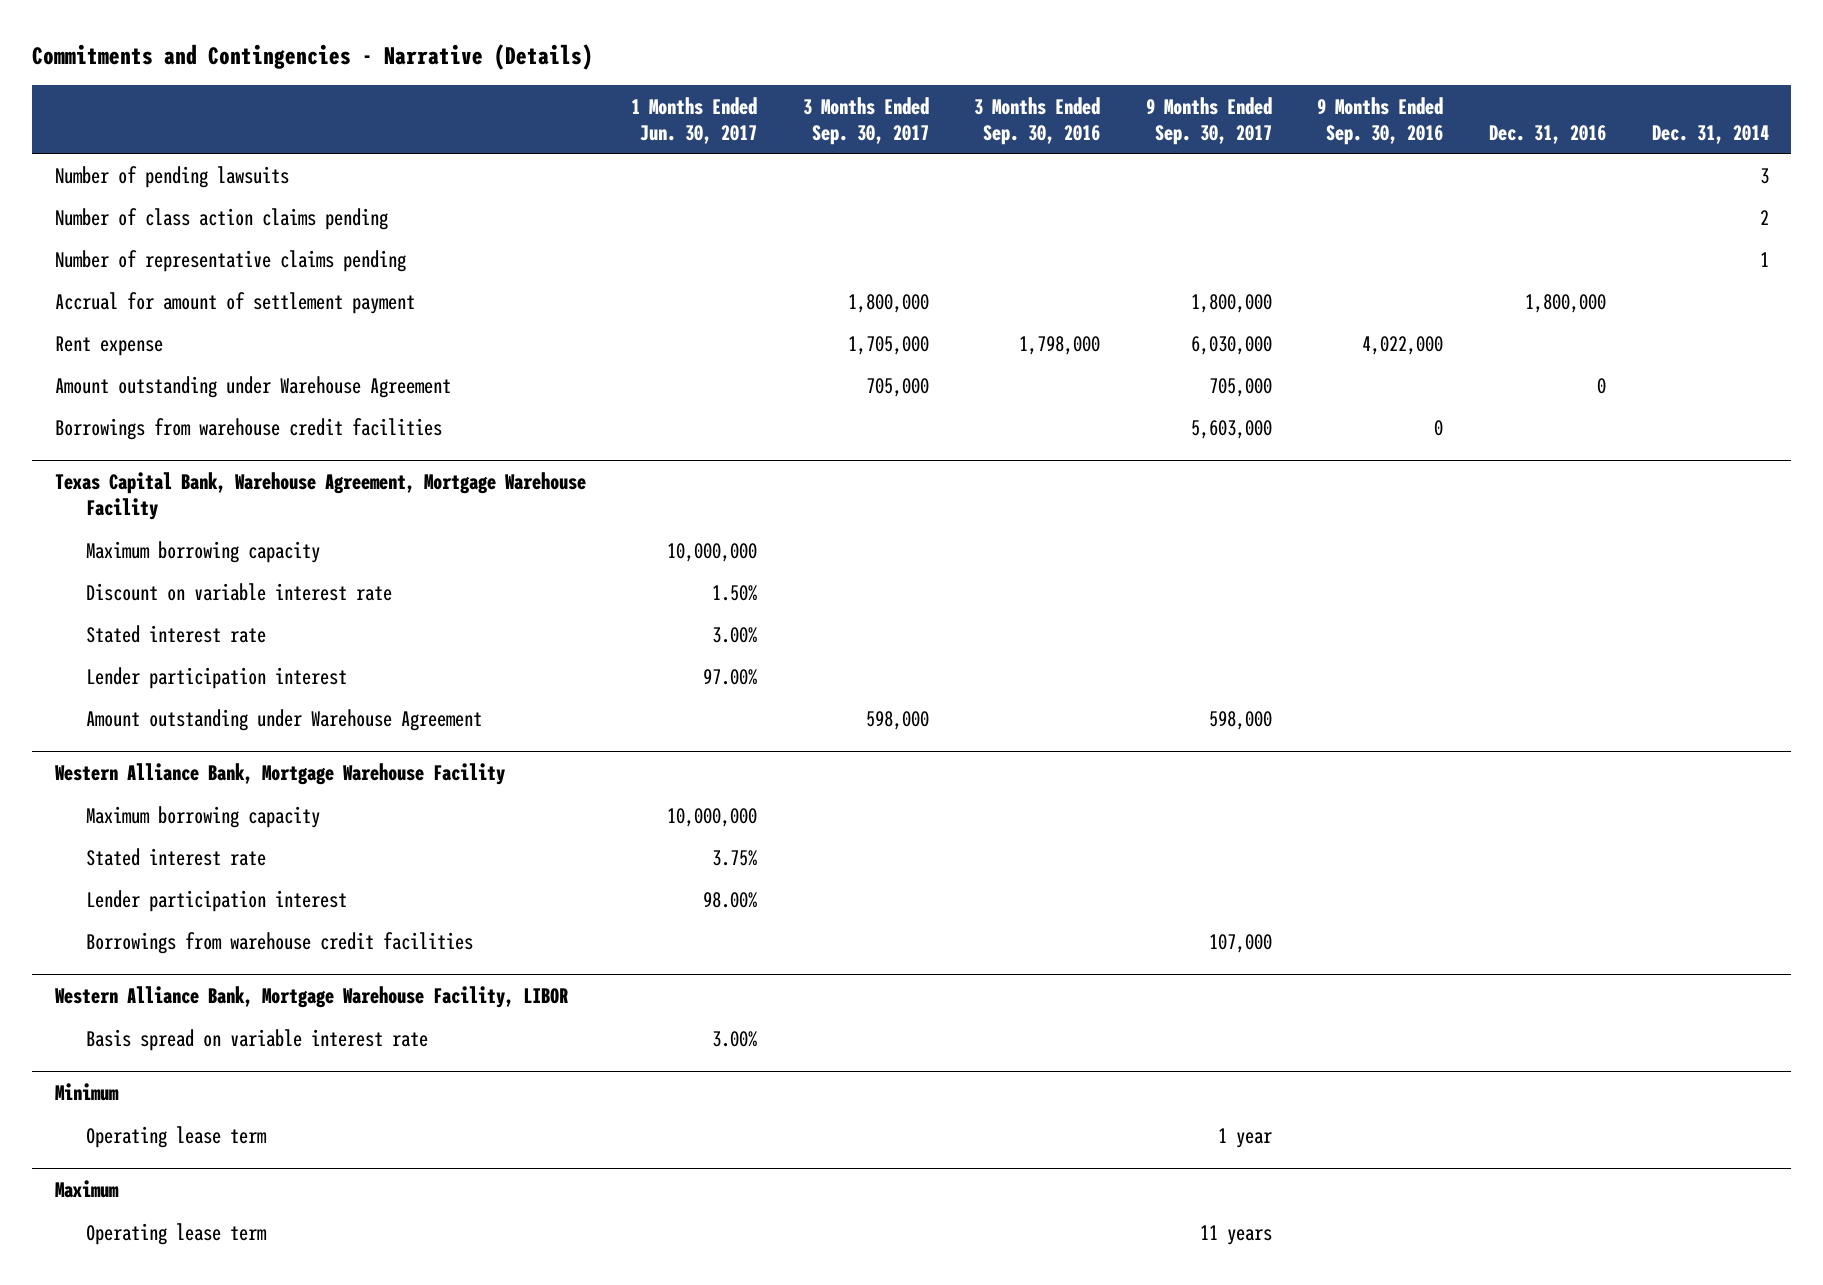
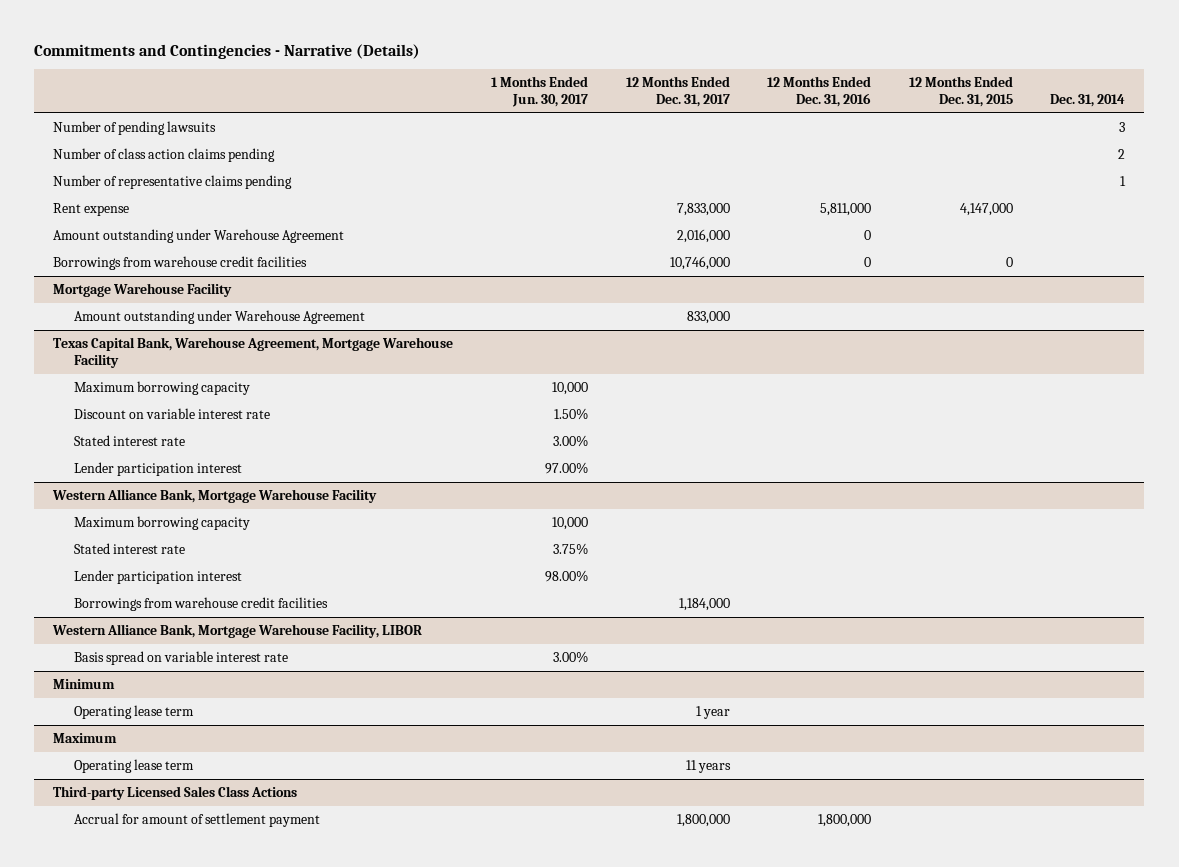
- | 1 Months Ended Jun. 30, 2017 | 3 Months Ended Sep. 30, 2017 | 3 Months Ended Sep. 30, 2016 | 9 Months Ended Sep. 30, 2017 | 9 Months Ended Sep. 30, 2016 | Dec. 31, 2016 | Dec. 31, 2014
+ | 1 Months Ended Jun. 30, 2017 | 12 Months Ended Dec. 31, 2017 | 12 Months Ended Dec. 31, 2016 | 12 Months Ended Dec. 31, 2015 | Dec. 31, 2014
- Accrual for amount of settlement payment | | 1,800,000 | | 1,800,000 | | 1,800,000 |
+ Mortgage Warehouse Facility
+ Amount outstanding under Warehouse Agreement | | 833,000 | | |
@ Texas Capital Bank, Warehouse Agreement, Mortgage Warehouse Facility
- Maximum borrowing capacity | 10,000,000 | | | | | |
+ Maximum borrowing capacity | 10,000 | | | |
- Amount outstanding under Warehouse Agreement | | 598,000 | | 598,000 | | |
@ Western Alliance Bank, Mortgage Warehouse Facility
- Maximum borrowing capacity | 10,000,000 | | | | | |
+ Maximum borrowing capacity | 10,000 | | | |
+ Third-party Licensed Sales Class Actions
+ Accrual for amount of settlement payment | | 1,800,000 | 1,800,000 | |

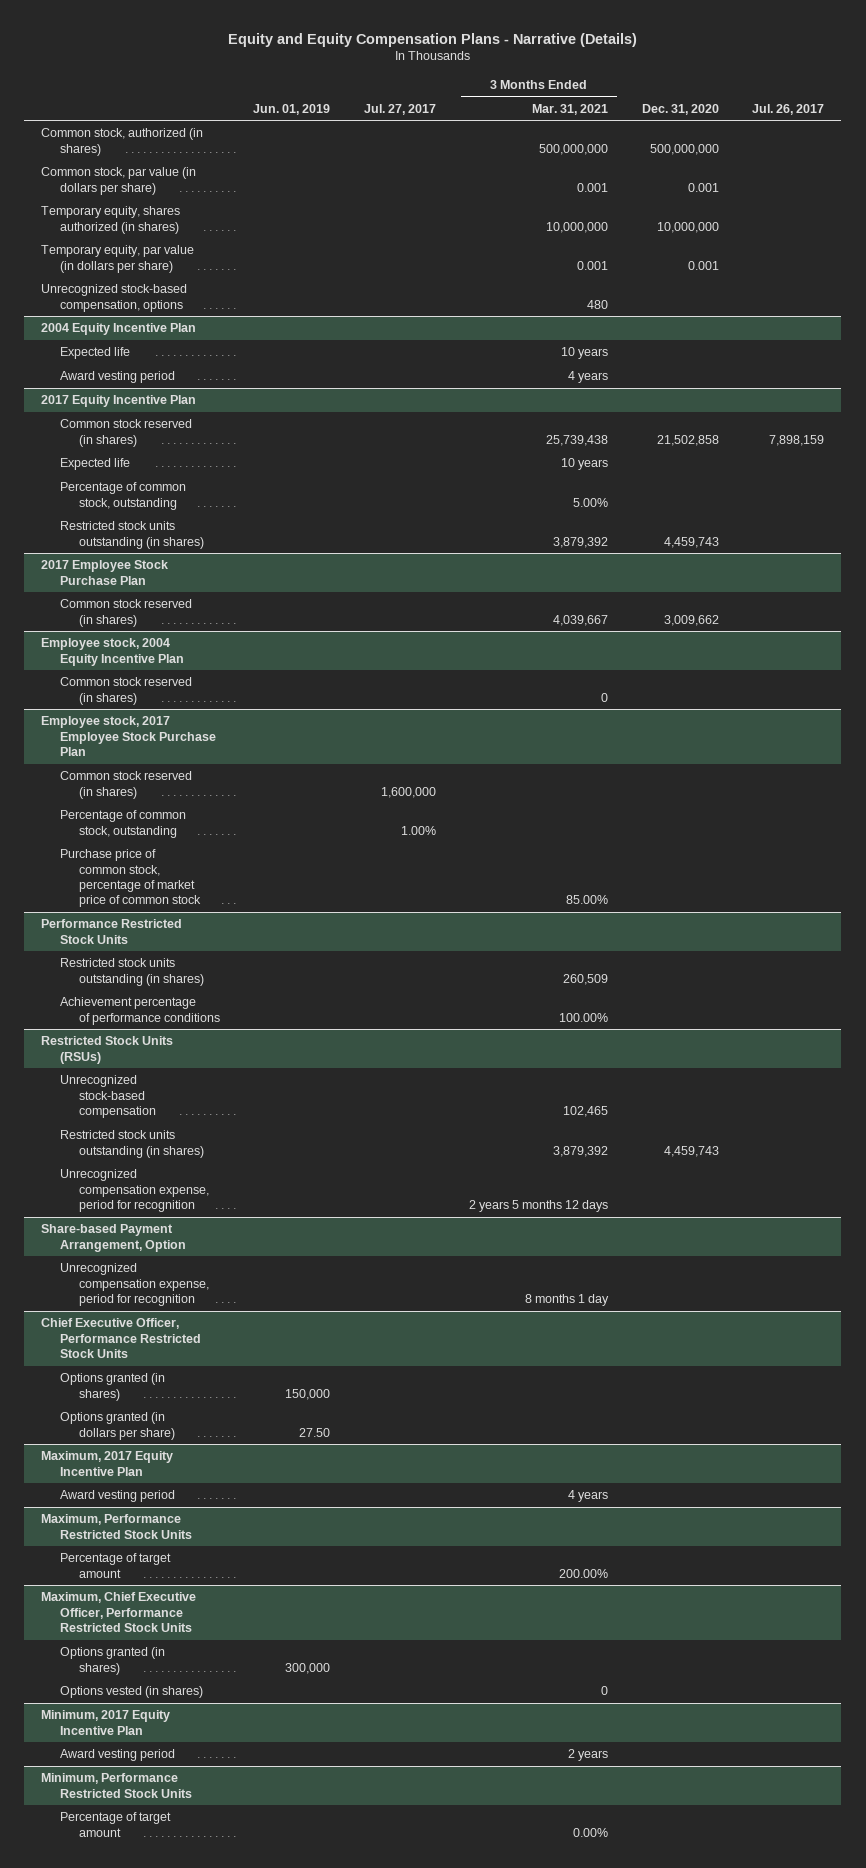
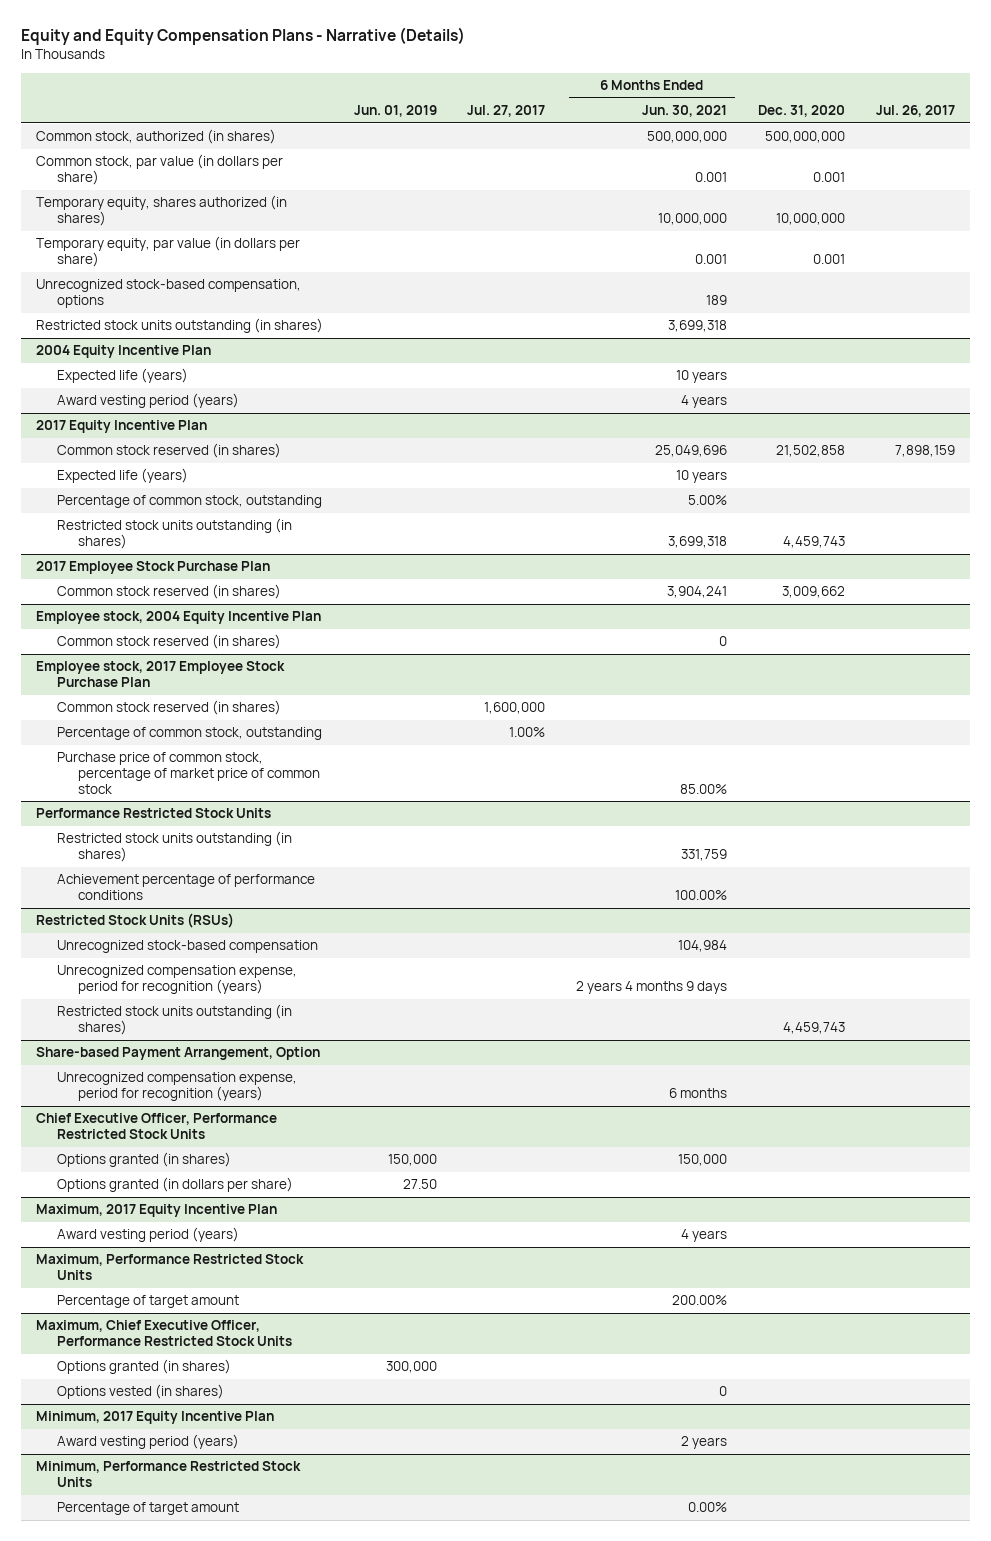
- | Jun. 01, 2019 | Jul. 27, 2017 | 3 Months Ended Mar. 31, 2021 | Dec. 31, 2020 | Jul. 26, 2017
+ | Jun. 01, 2019 | Jul. 27, 2017 | 6 Months Ended Jun. 30, 2021 | Dec. 31, 2020 | Jul. 26, 2017
+ Restricted stock units outstanding (in shares) | | | 3,699,318 | |
@ 2004 Equity Incentive Plan
- Expected life | | | 10 years | |
- Award vesting period | | | 4 years | |
+ Expected life (years) | | | 10 years | |
+ Award vesting period (years) | | | 4 years | |
@ 2017 Equity Incentive Plan
- Expected life | | | 10 years | |
+ Expected life (years) | | | 10 years | |
@ Restricted Stock Units (RSUs)
+ Unrecognized compensation expense, period for recognition (years) | | | 2 years 4 months 9 days | |
- Unrecognized compensation expense, period for recognition | | | 2 years 5 months 12 days | |
@ Share-based Payment Arrangement, Option
- Unrecognized compensation expense, period for recognition | | | 8 months 1 day | |
+ Unrecognized compensation expense, period for recognition (years) | | | 6 months | |
@ Maximum, 2017 Equity Incentive Plan
- Award vesting period | | | 4 years | |
+ Award vesting period (years) | | | 4 years | |
@ Minimum, 2017 Equity Incentive Plan
- Award vesting period | | | 2 years | |
+ Award vesting period (years) | | | 2 years | |

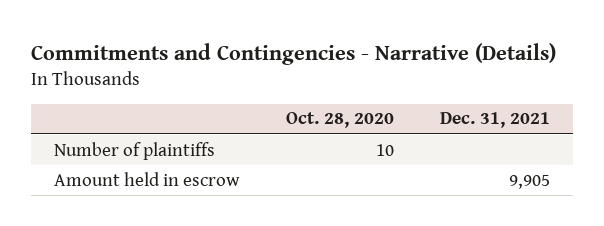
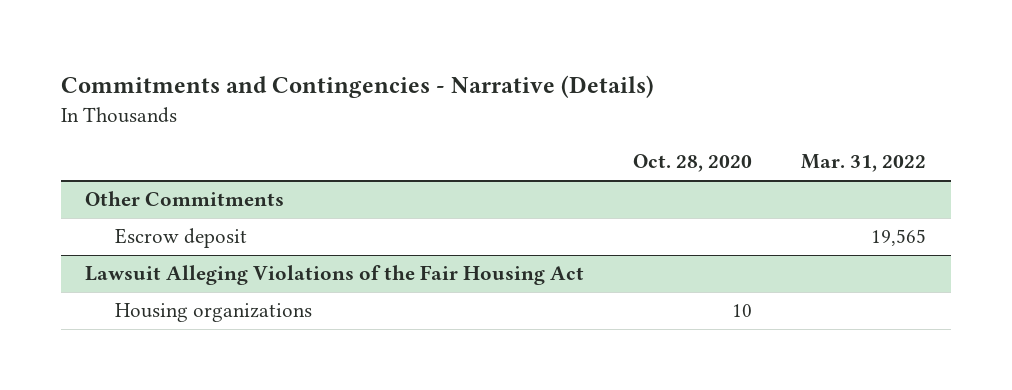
- | Oct. 28, 2020 | Dec. 31, 2021
+ | Oct. 28, 2020 | Mar. 31, 2022
- Number of plaintiffs | 10 |
- Amount held in escrow | | 9,905
+ Other Commitments
+ Escrow deposit | | 19,565
+ Lawsuit Alleging Violations of the Fair Housing Act
+ Housing organizations | 10 |

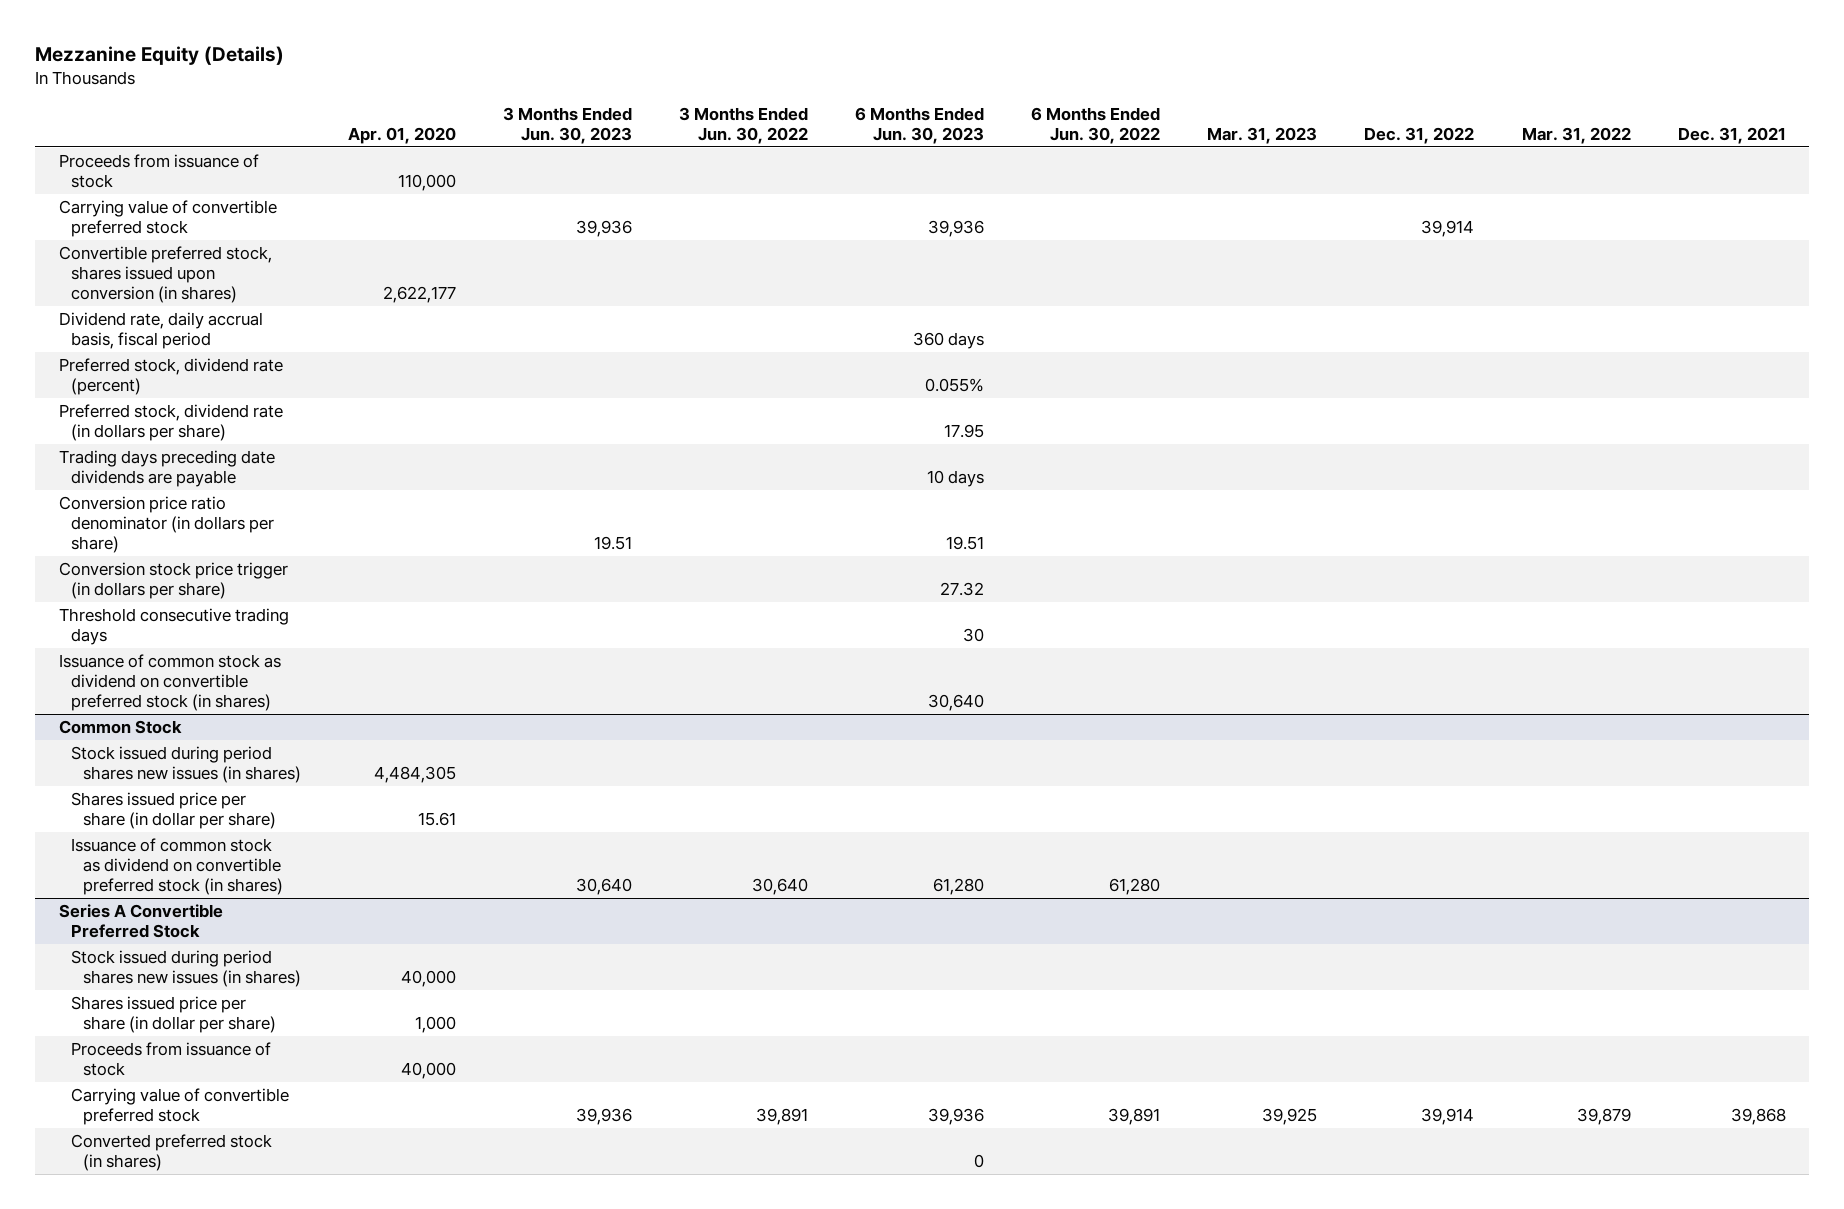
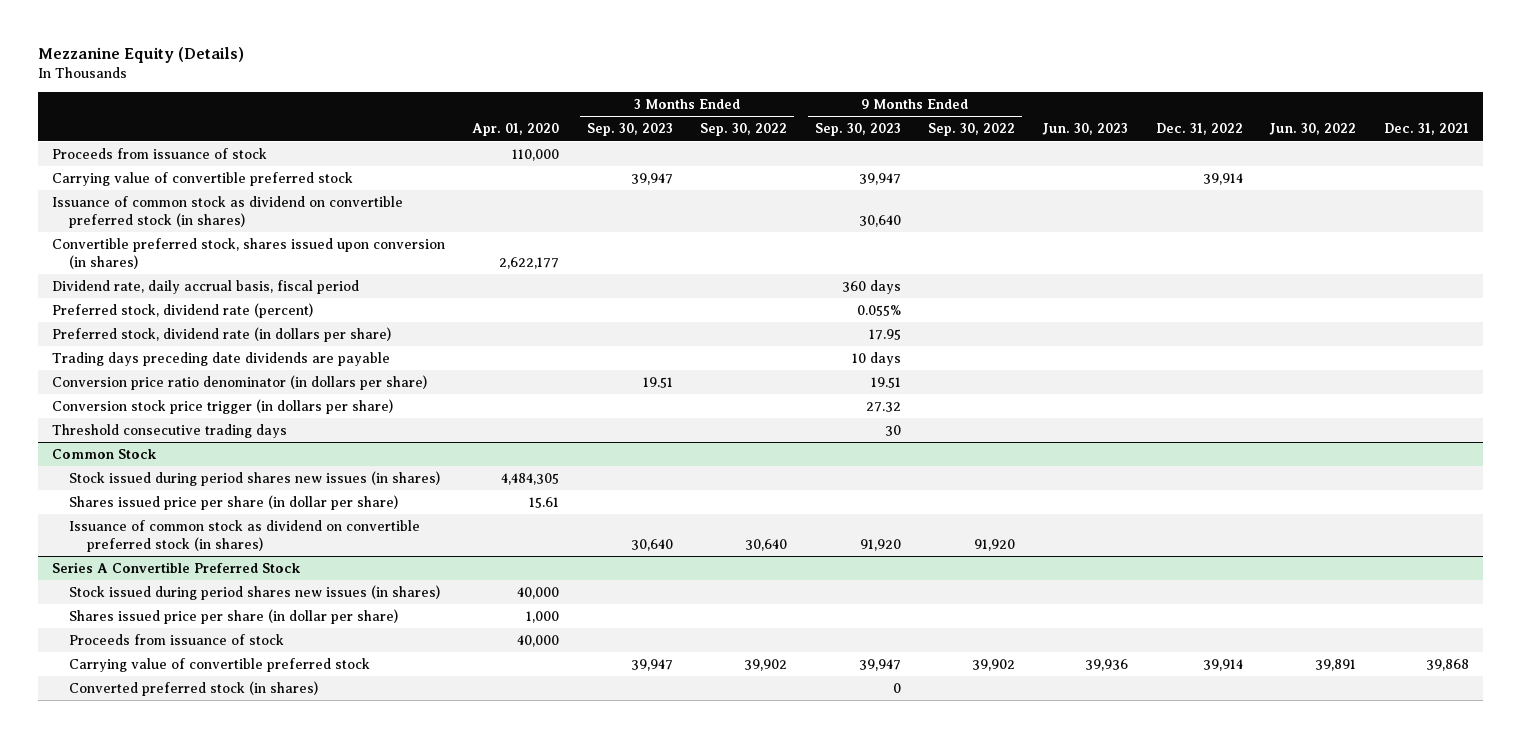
- | Apr. 01, 2020 | 3 Months Ended Jun. 30, 2023 | 3 Months Ended Jun. 30, 2022 | 6 Months Ended Jun. 30, 2023 | 6 Months Ended Jun. 30, 2022 | Mar. 31, 2023 | Dec. 31, 2022 | Mar. 31, 2022 | Dec. 31, 2021
+ | Apr. 01, 2020 | 3 Months Ended Sep. 30, 2023 | 3 Months Ended Sep. 30, 2022 | 9 Months Ended Sep. 30, 2023 | 9 Months Ended Sep. 30, 2022 | Jun. 30, 2023 | Dec. 31, 2022 | Jun. 30, 2022 | Dec. 31, 2021
moved up: Issuance of common stock as dividend on convertible preferred stock (in shares) | | | | 30,640 | | | | |

